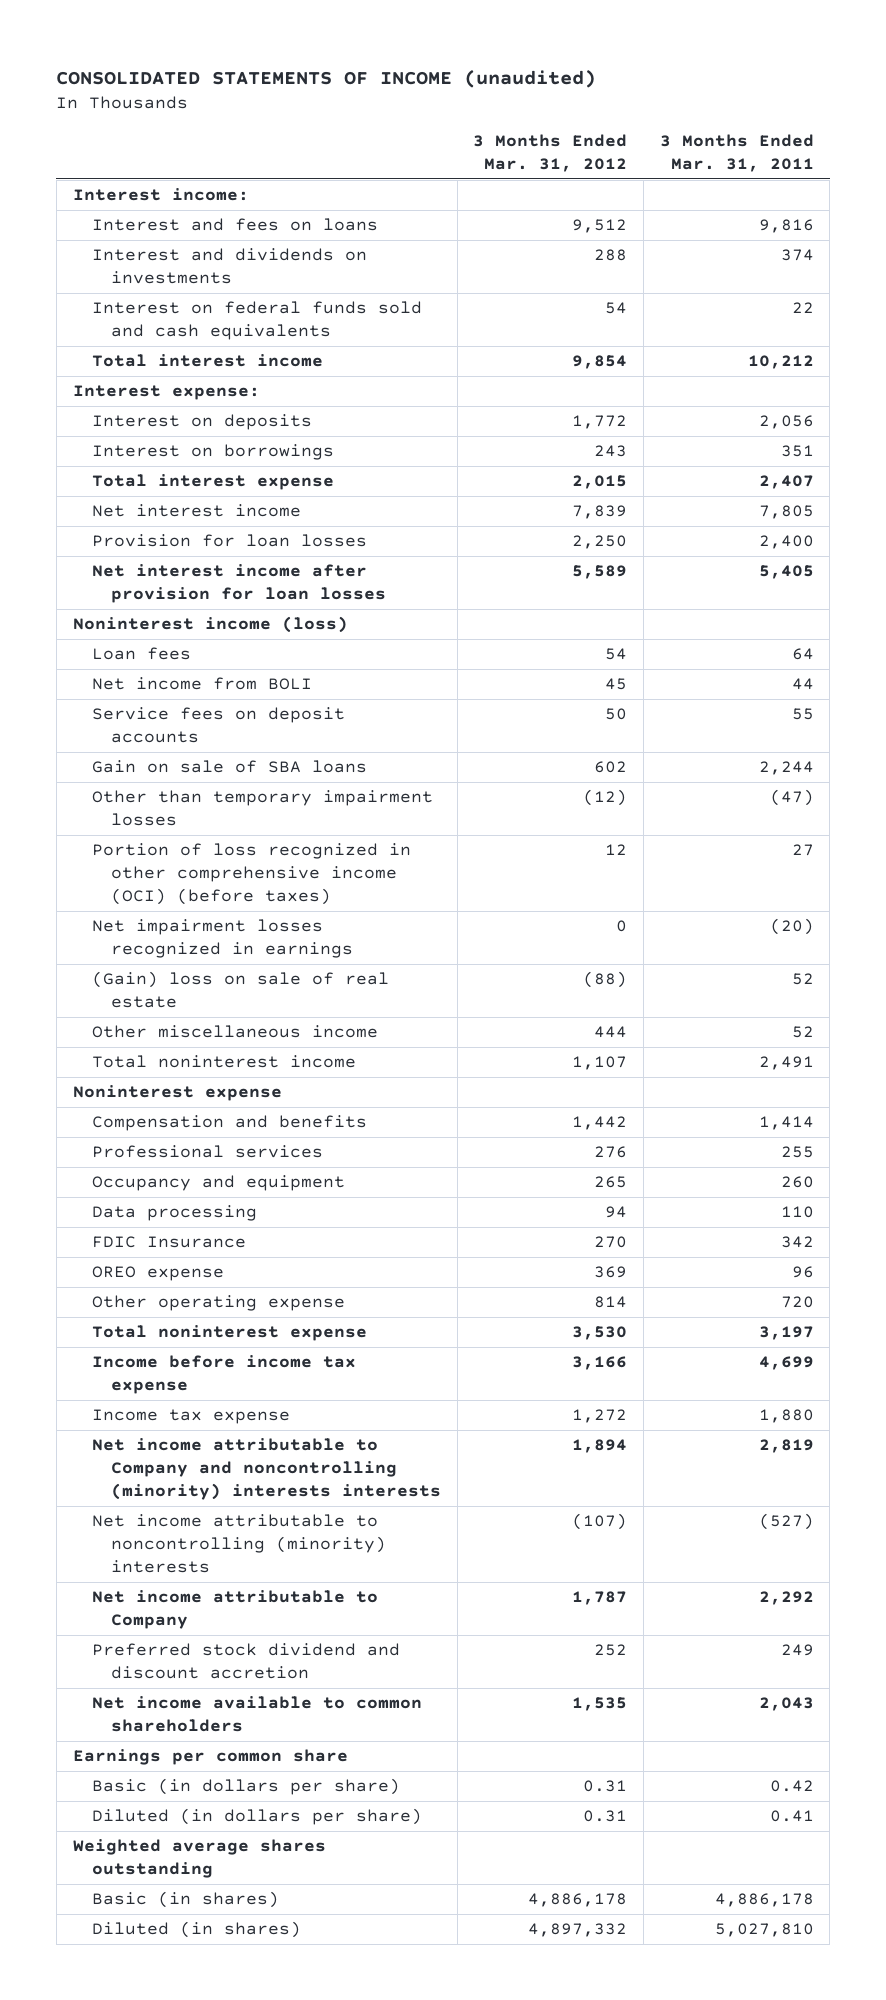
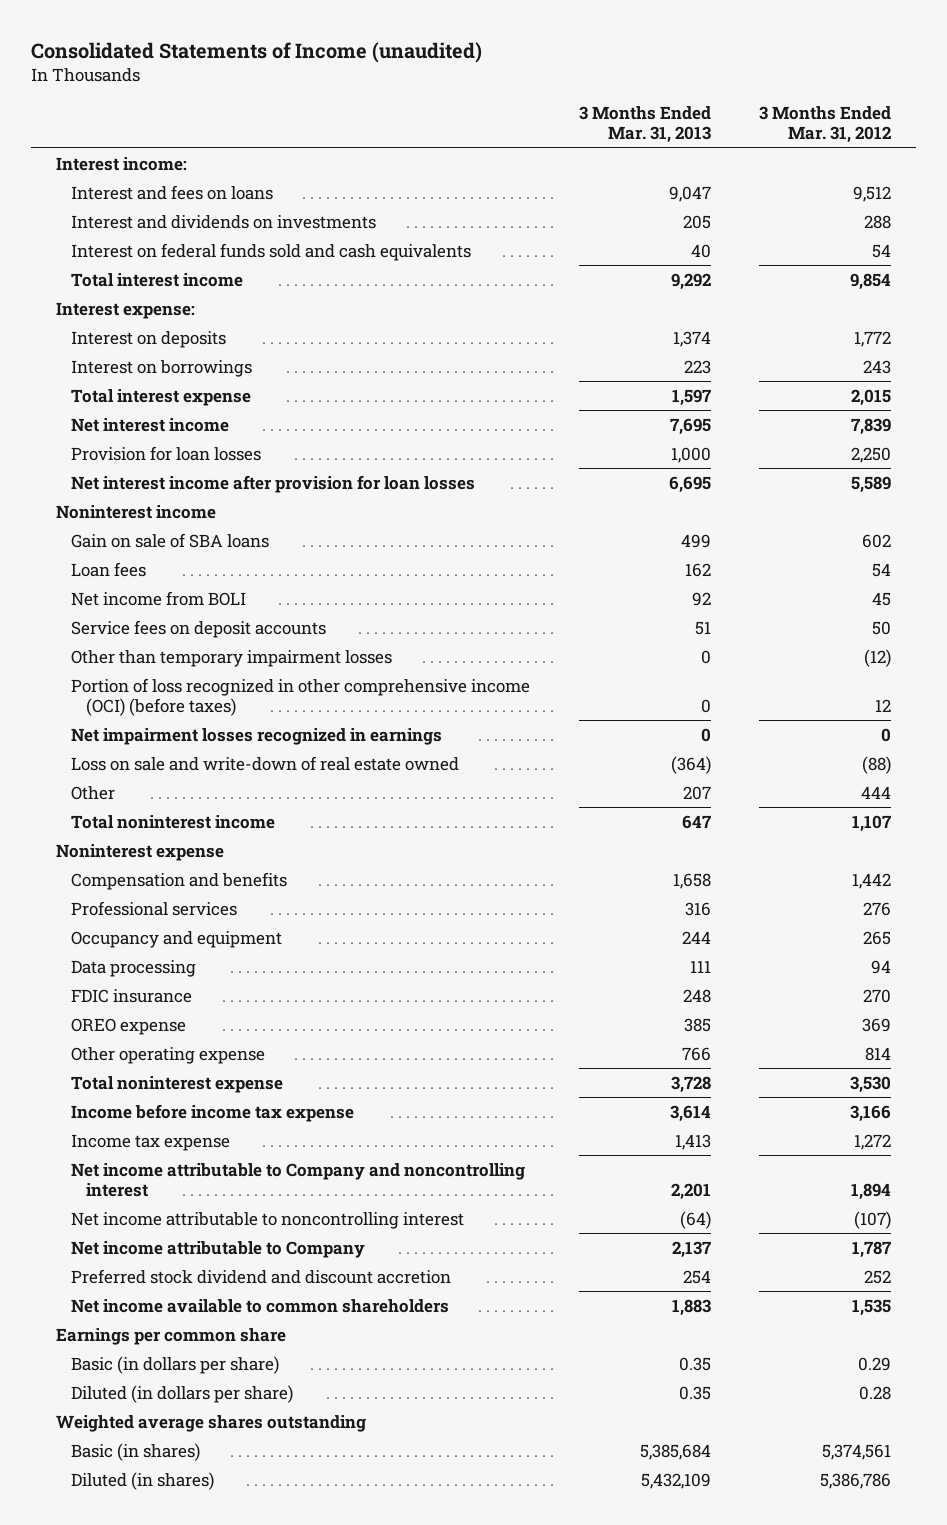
- CONSOLIDATED STATEMENTS OF INCOME (unaudited)
+ Consolidated Statements of Income (unaudited)
- | 3 Months Ended Mar. 31, 2012 | 3 Months Ended Mar. 31, 2011
+ | 3 Months Ended Mar. 31, 2013 | 3 Months Ended Mar. 31, 2012
- Noninterest income (loss)
+ Noninterest income
moved up: Gain on sale of SBA loans | 499 | 602
- (Gain) loss on sale of real estate | (88) | 52
- Other miscellaneous income | 444 | 52
+ Loss on sale and write-down of real estate owned | (364) | (88)
+ Other | 207 | 444
- FDIC Insurance | 270 | 342
+ FDIC insurance | 248 | 270
- Net income attributable to Company and noncontrolling (minority) interests interests | 1,894 | 2,819
- Net income attributable to noncontrolling (minority) interests | (107) | (527)
+ Net income attributable to Company and noncontrolling interest | 2,201 | 1,894
+ Net income attributable to noncontrolling interest | (64) | (107)
- Basic (in dollars per share) | 0.31 | 0.42
- Diluted (in dollars per share) | 0.31 | 0.41
+ Basic (in dollars per share) | 0.35 | 0.29
+ Diluted (in dollars per share) | 0.35 | 0.28
- Basic (in shares) | 4,886,178 | 4,886,178
- Diluted (in shares) | 4,897,332 | 5,027,810
+ Basic (in shares) | 5,385,684 | 5,374,561
+ Diluted (in shares) | 5,432,109 | 5,386,786

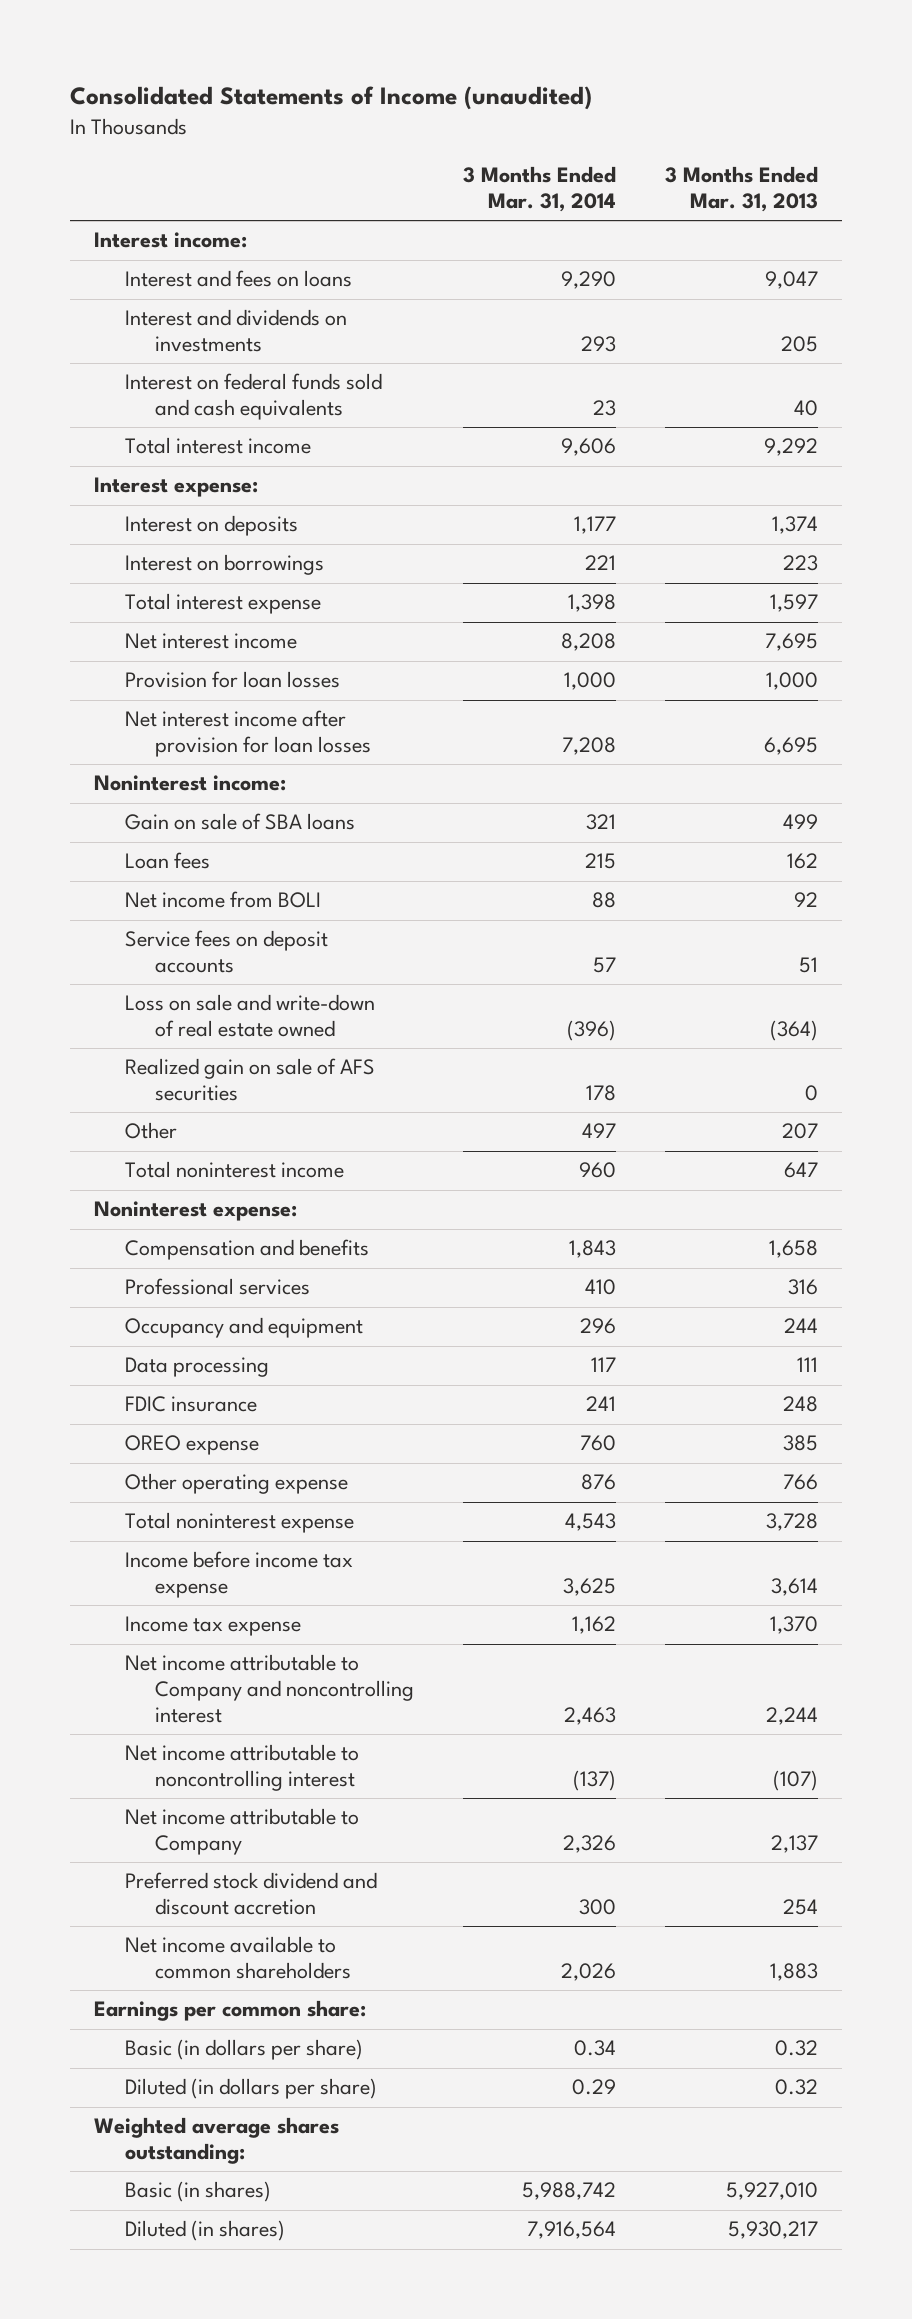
- | 3 Months Ended Mar. 31, 2013 | 3 Months Ended Mar. 31, 2012
+ | 3 Months Ended Mar. 31, 2014 | 3 Months Ended Mar. 31, 2013
- Noninterest income
+ Noninterest income:
- Other than temporary impairment losses | 0 | (12)
- Portion of loss recognized in other comprehensive income (OCI) (before taxes) | 0 | 12
- Net impairment losses recognized in earnings | 0 | 0
+ Realized gain on sale of AFS securities | 178 | 0
- Noninterest expense
+ Noninterest expense:
- Income tax expense | 1,413 | 1,272
- Net income attributable to Company and noncontrolling interest | 2,201 | 1,894
- Net income attributable to noncontrolling interest | (64) | (107)
+ Income tax expense | 1,162 | 1,370
+ Net income attributable to Company and noncontrolling interest | 2,463 | 2,244
+ Net income attributable to noncontrolling interest | (137) | (107)
- Earnings per common share
- Basic (in dollars per share) | 0.35 | 0.29
- Diluted (in dollars per share) | 0.35 | 0.28
- Weighted average shares outstanding
- Basic (in shares) | 5,385,684 | 5,374,561
- Diluted (in shares) | 5,432,109 | 5,386,786
+ Earnings per common share:
+ Basic (in dollars per share) | 0.34 | 0.32
+ Diluted (in dollars per share) | 0.29 | 0.32
+ Weighted average shares outstanding:
+ Basic (in shares) | 5,988,742 | 5,927,010
+ Diluted (in shares) | 7,916,564 | 5,930,217

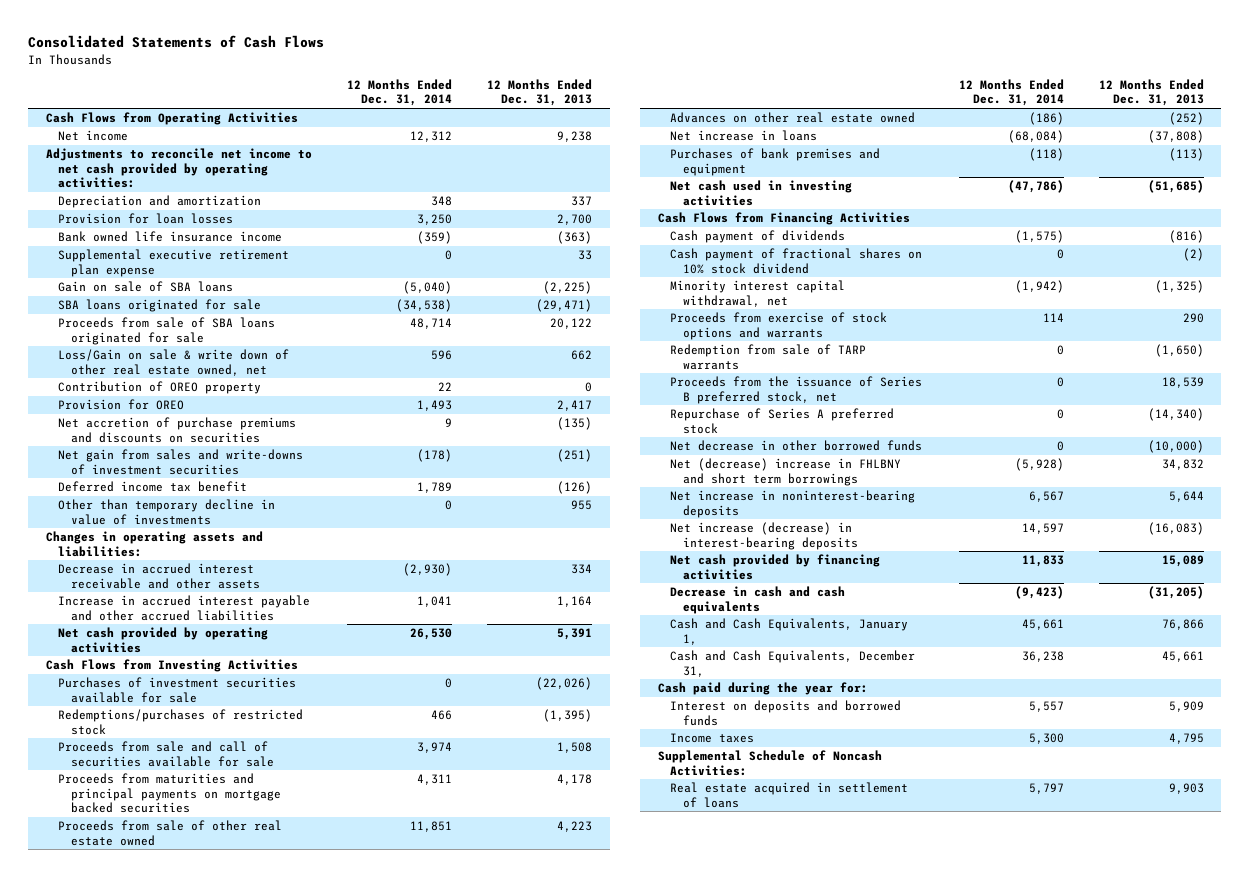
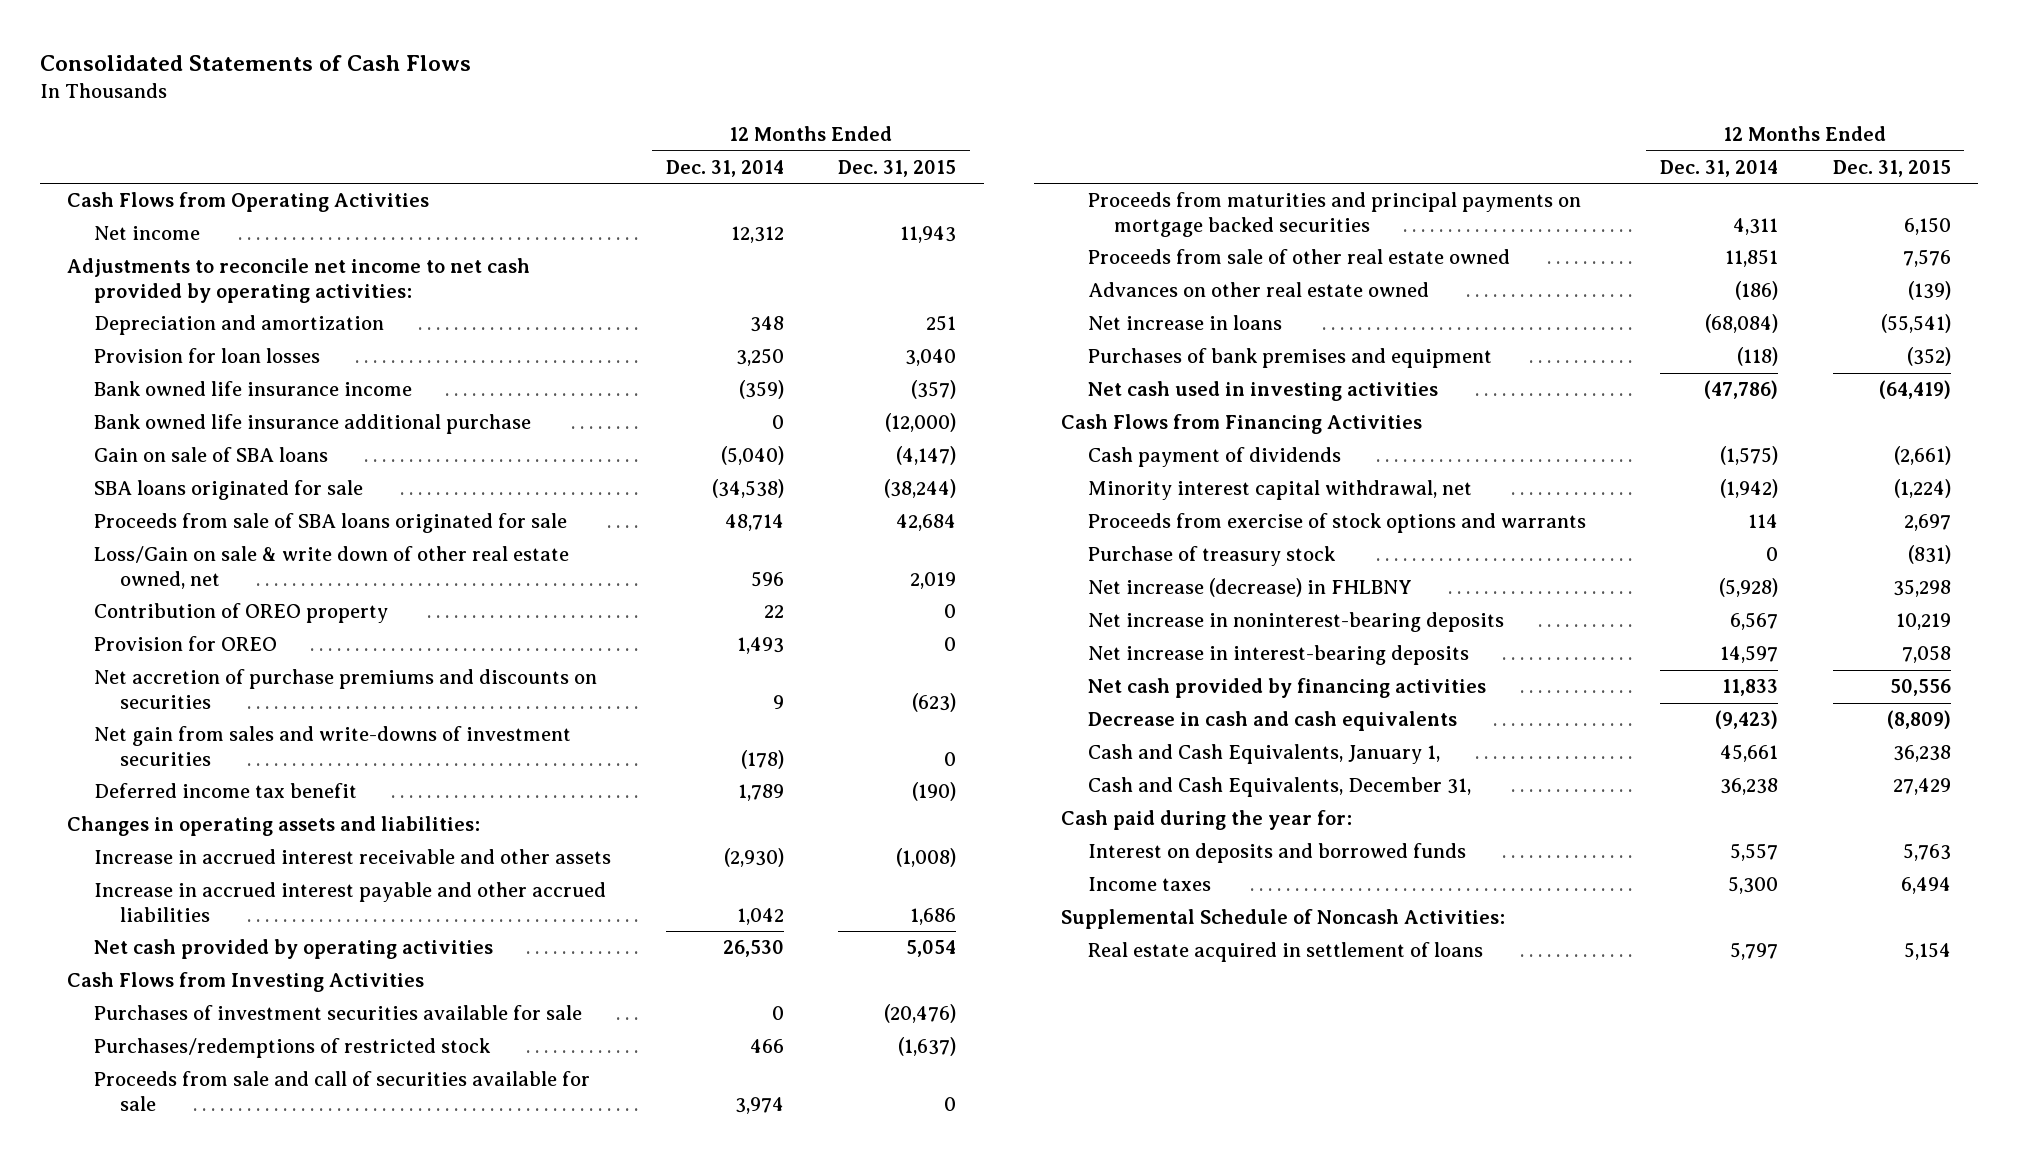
- | 12 Months Ended Dec. 31, 2014 | 12 Months Ended Dec. 31, 2013
+ | 12 Months Ended Dec. 31, 2014 | 12 Months Ended Dec. 31, 2015
- Supplemental executive retirement plan expense | 0 | 33
+ Bank owned life insurance additional purchase | 0 | (12,000)
- Other than temporary decline in value of investments | 0 | 955
- Decrease in accrued interest receivable and other assets | (2,930) | 334
- Increase in accrued interest payable and other accrued liabilities | 1,041 | 1,164
+ Increase in accrued interest receivable and other assets | (2,930) | (1,008)
+ Increase in accrued interest payable and other accrued liabilities | 1,042 | 1,686
- Redemptions/purchases of restricted stock | 466 | (1,395)
+ Purchases/redemptions of restricted stock | 466 | (1,637)
- Cash payment of fractional shares on 10% stock dividend | 0 | (2)
- Redemption from sale of TARP warrants | 0 | (1,650)
- Proceeds from the issuance of Series B preferred stock, net | 0 | 18,539
- Repurchase of Series A preferred stock | 0 | (14,340)
- Net decrease in other borrowed funds | 0 | (10,000)
- Net (decrease) increase in FHLBNY and short term borrowings | (5,928) | 34,832
+ Purchase of treasury stock | 0 | (831)
+ Net increase (decrease) in FHLBNY | (5,928) | 35,298
- Net increase (decrease) in interest-bearing deposits | 14,597 | (16,083)
+ Net increase in interest-bearing deposits | 14,597 | 7,058

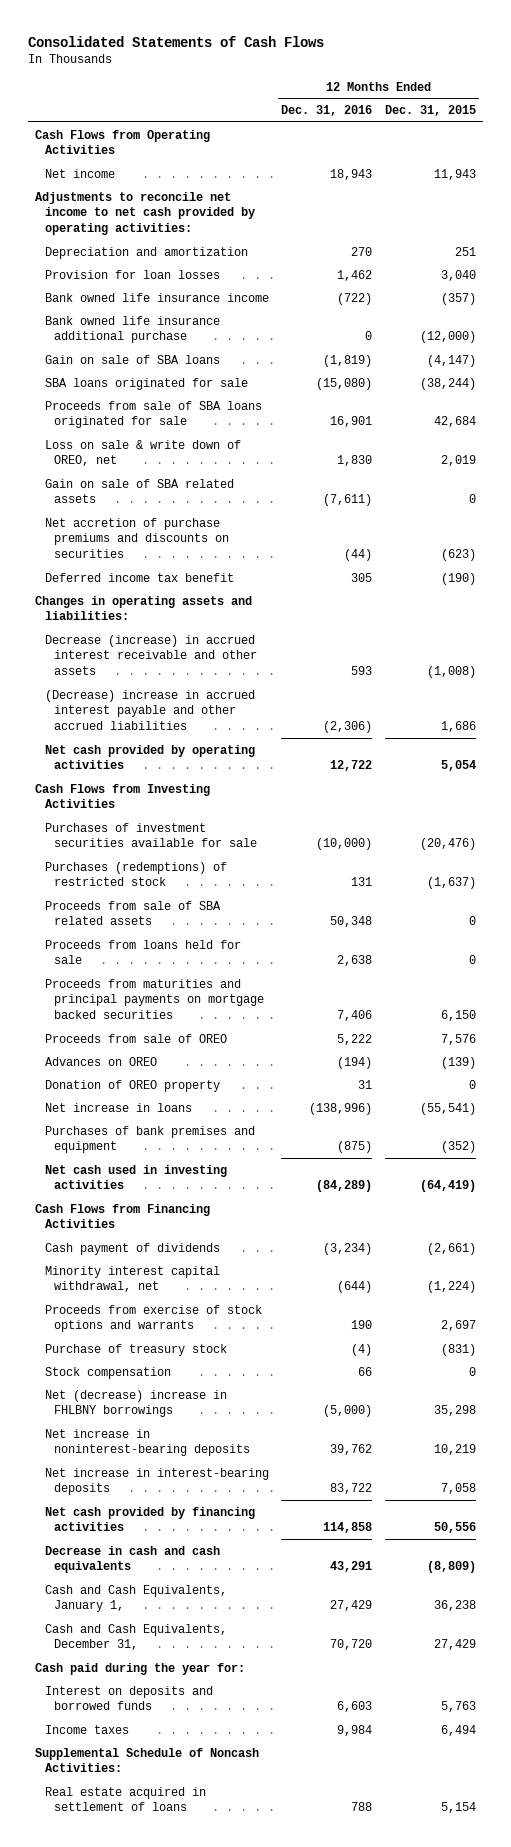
- | 12 Months Ended Dec. 31, 2014 | 12 Months Ended Dec. 31, 2015
+ | 12 Months Ended Dec. 31, 2016 | 12 Months Ended Dec. 31, 2015
- Loss/Gain on sale & write down of other real estate owned, net | 596 | 2,019
- Contribution of OREO property | 22 | 0
- Provision for OREO | 1,493 | 0
+ Loss on sale & write down of OREO, net | 1,830 | 2,019
+ Gain on sale of SBA related assets | (7,611) | 0
- Net gain from sales and write-downs of investment securities | (178) | 0
- Increase in accrued interest receivable and other assets | (2,930) | (1,008)
- Increase in accrued interest payable and other accrued liabilities | 1,042 | 1,686
+ Decrease (increase) in accrued interest receivable and other assets | 593 | (1,008)
+ (Decrease) increase in accrued interest payable and other accrued liabilities | (2,306) | 1,686
- Purchases/redemptions of restricted stock | 466 | (1,637)
- Proceeds from sale and call of securities available for sale | 3,974 | 0
+ Purchases (redemptions) of restricted stock | 131 | (1,637)
+ Proceeds from sale of SBA related assets | 50,348 | 0
+ Proceeds from loans held for sale | 2,638 | 0
- Proceeds from sale of other real estate owned | 11,851 | 7,576
- Advances on other real estate owned | (186) | (139)
+ Proceeds from sale of OREO | 5,222 | 7,576
+ Advances on OREO | (194) | (139)
+ Donation of OREO property | 31 | 0
- Net increase (decrease) in FHLBNY | (5,928) | 35,298
+ Stock compensation | 66 | 0
+ Net (decrease) increase in FHLBNY borrowings | (5,000) | 35,298

